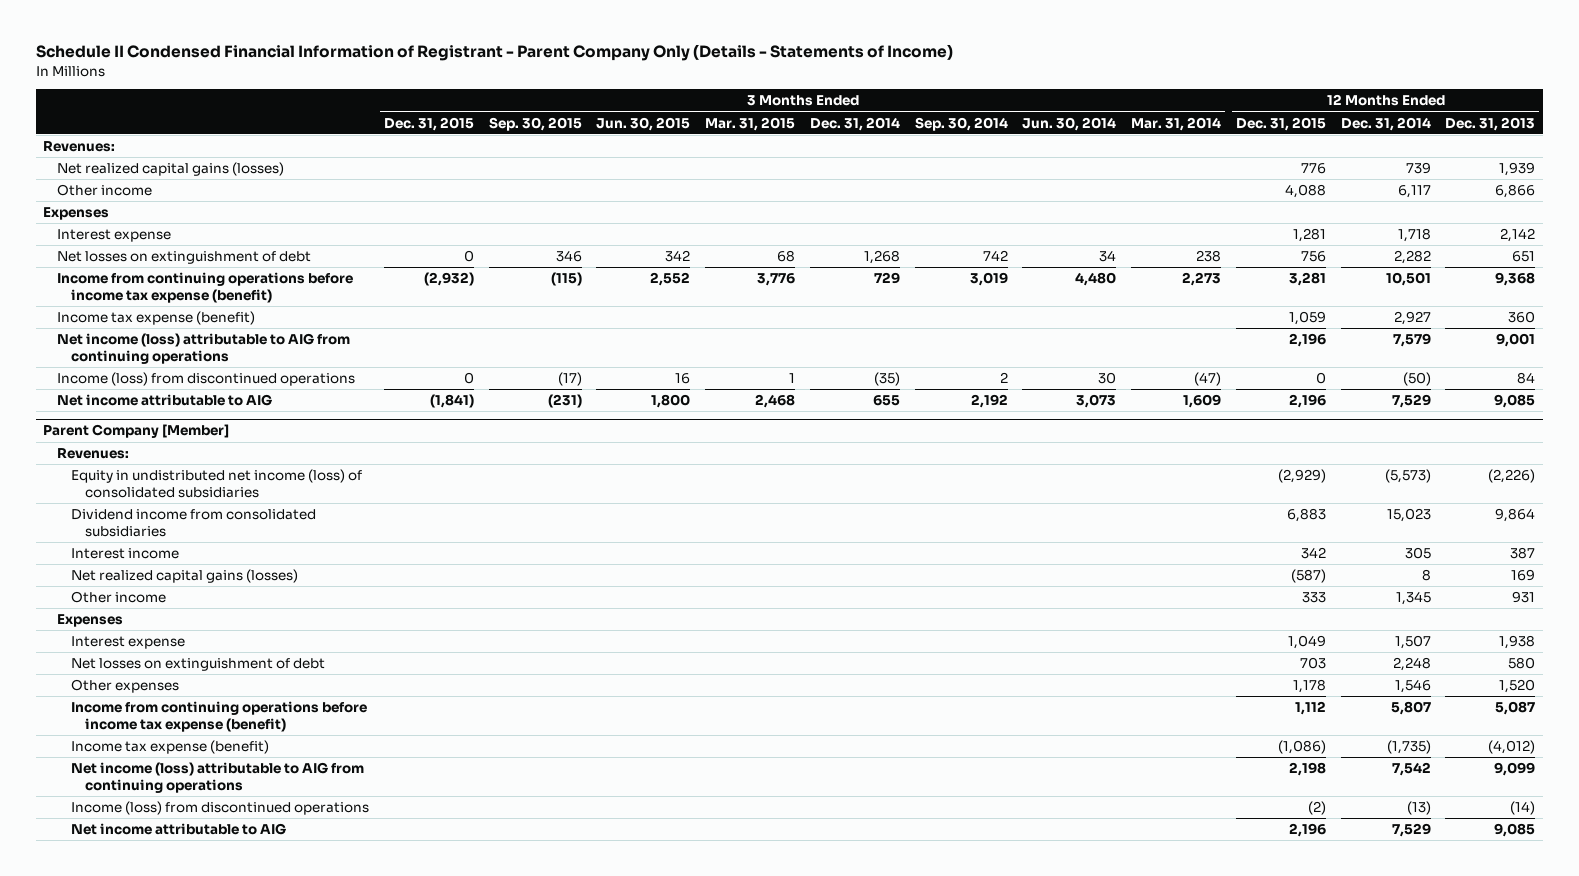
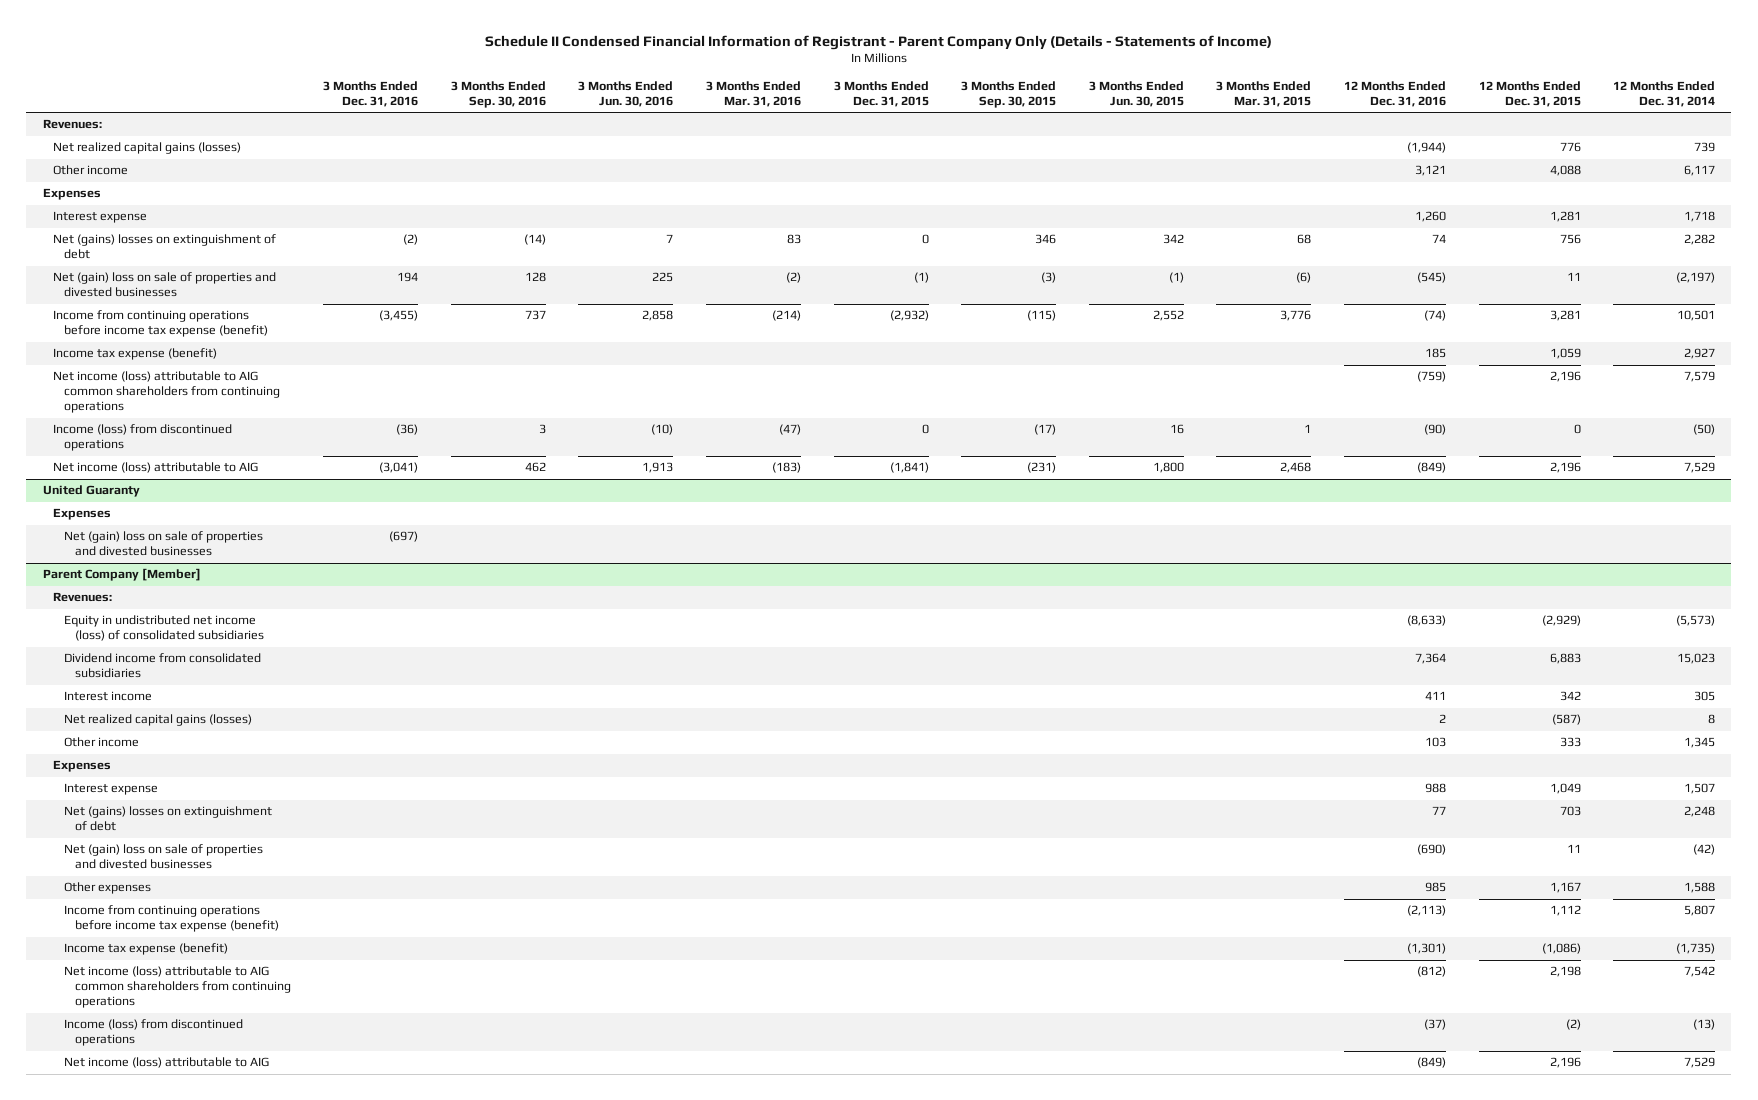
- | 3 Months Ended Dec. 31, 2015 | 3 Months Ended Sep. 30, 2015 | 3 Months Ended Jun. 30, 2015 | 3 Months Ended Mar. 31, 2015 | 3 Months Ended Dec. 31, 2014 | 3 Months Ended Sep. 30, 2014 | 3 Months Ended Jun. 30, 2014 | 3 Months Ended Mar. 31, 2014 | 12 Months Ended Dec. 31, 2015 | 12 Months Ended Dec. 31, 2014 | 12 Months Ended Dec. 31, 2013
+ | 3 Months Ended Dec. 31, 2016 | 3 Months Ended Sep. 30, 2016 | 3 Months Ended Jun. 30, 2016 | 3 Months Ended Mar. 31, 2016 | 3 Months Ended Dec. 31, 2015 | 3 Months Ended Sep. 30, 2015 | 3 Months Ended Jun. 30, 2015 | 3 Months Ended Mar. 31, 2015 | 12 Months Ended Dec. 31, 2016 | 12 Months Ended Dec. 31, 2015 | 12 Months Ended Dec. 31, 2014
- Net losses on extinguishment of debt | 0 | 346 | 342 | 68 | 1,268 | 742 | 34 | 238 | 756 | 2,282 | 651
+ Net (gains) losses on extinguishment of debt | (2) | (14) | 7 | 83 | 0 | 346 | 342 | 68 | 74 | 756 | 2,282
+ Net (gain) loss on sale of properties and divested businesses | 194 | 128 | 225 | (2) | (1) | (3) | (1) | (6) | (545) | 11 | (2,197)
- Net income (loss) attributable to AIG from continuing operations | | | | | | | | | 2,196 | 7,579 | 9,001
+ Net income (loss) attributable to AIG common shareholders from continuing operations | | | | | | | | | (759) | 2,196 | 7,579
- Net income attributable to AIG | (1,841) | (231) | 1,800 | 2,468 | 655 | 2,192 | 3,073 | 1,609 | 2,196 | 7,529 | 9,085
+ Net income (loss) attributable to AIG | (3,041) | 462 | 1,913 | (183) | (1,841) | (231) | 1,800 | 2,468 | (849) | 2,196 | 7,529
+ United Guaranty
+ Expenses
+ Net (gain) loss on sale of properties and divested businesses | (697) | | | | | | | | | |
@ Parent Company [Member]
- Net losses on extinguishment of debt | | | | | | | | | 703 | 2,248 | 580
- Other expenses | | | | | | | | | 1,178 | 1,546 | 1,520
+ Net (gains) losses on extinguishment of debt | | | | | | | | | 77 | 703 | 2,248
+ Net (gain) loss on sale of properties and divested businesses | | | | | | | | | (690) | 11 | (42)
+ Other expenses | | | | | | | | | 985 | 1,167 | 1,588
- Net income (loss) attributable to AIG from continuing operations | | | | | | | | | 2,198 | 7,542 | 9,099
+ Net income (loss) attributable to AIG common shareholders from continuing operations | | | | | | | | | (812) | 2,198 | 7,542
- Net income attributable to AIG | | | | | | | | | 2,196 | 7,529 | 9,085
+ Net income (loss) attributable to AIG | | | | | | | | | (849) | 2,196 | 7,529

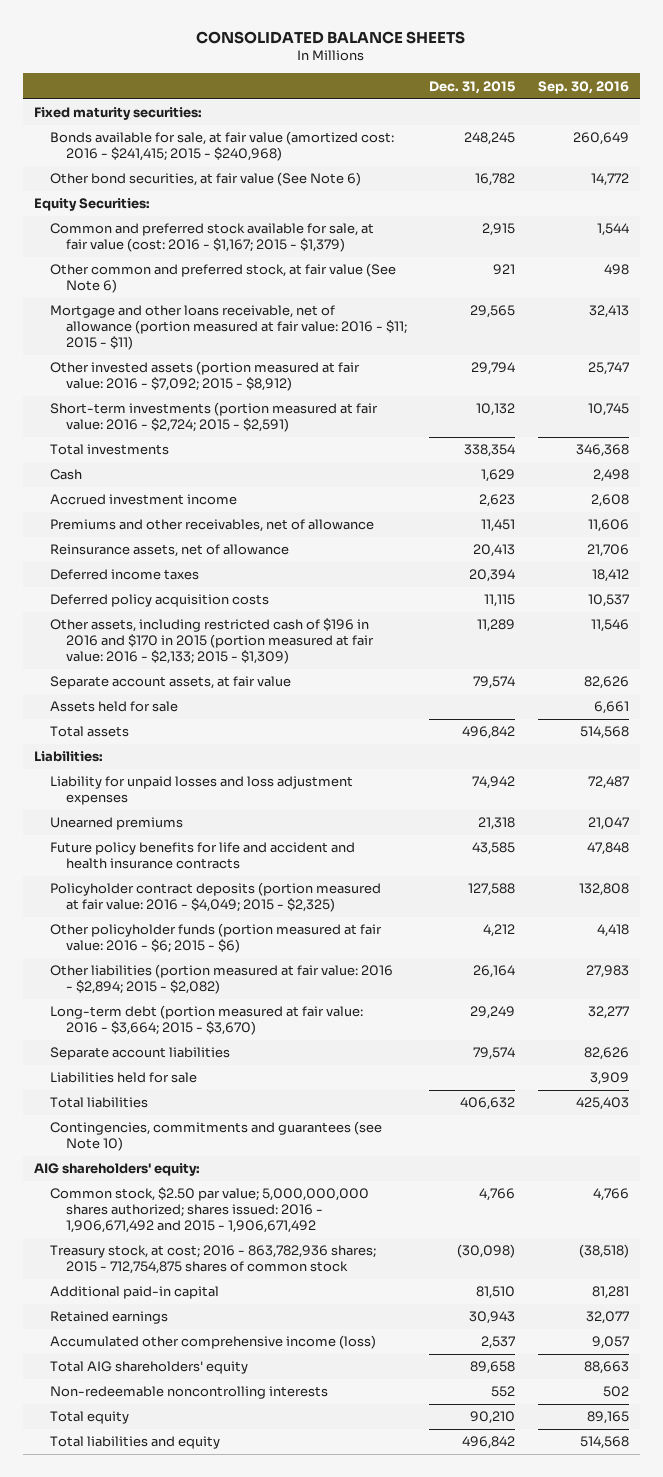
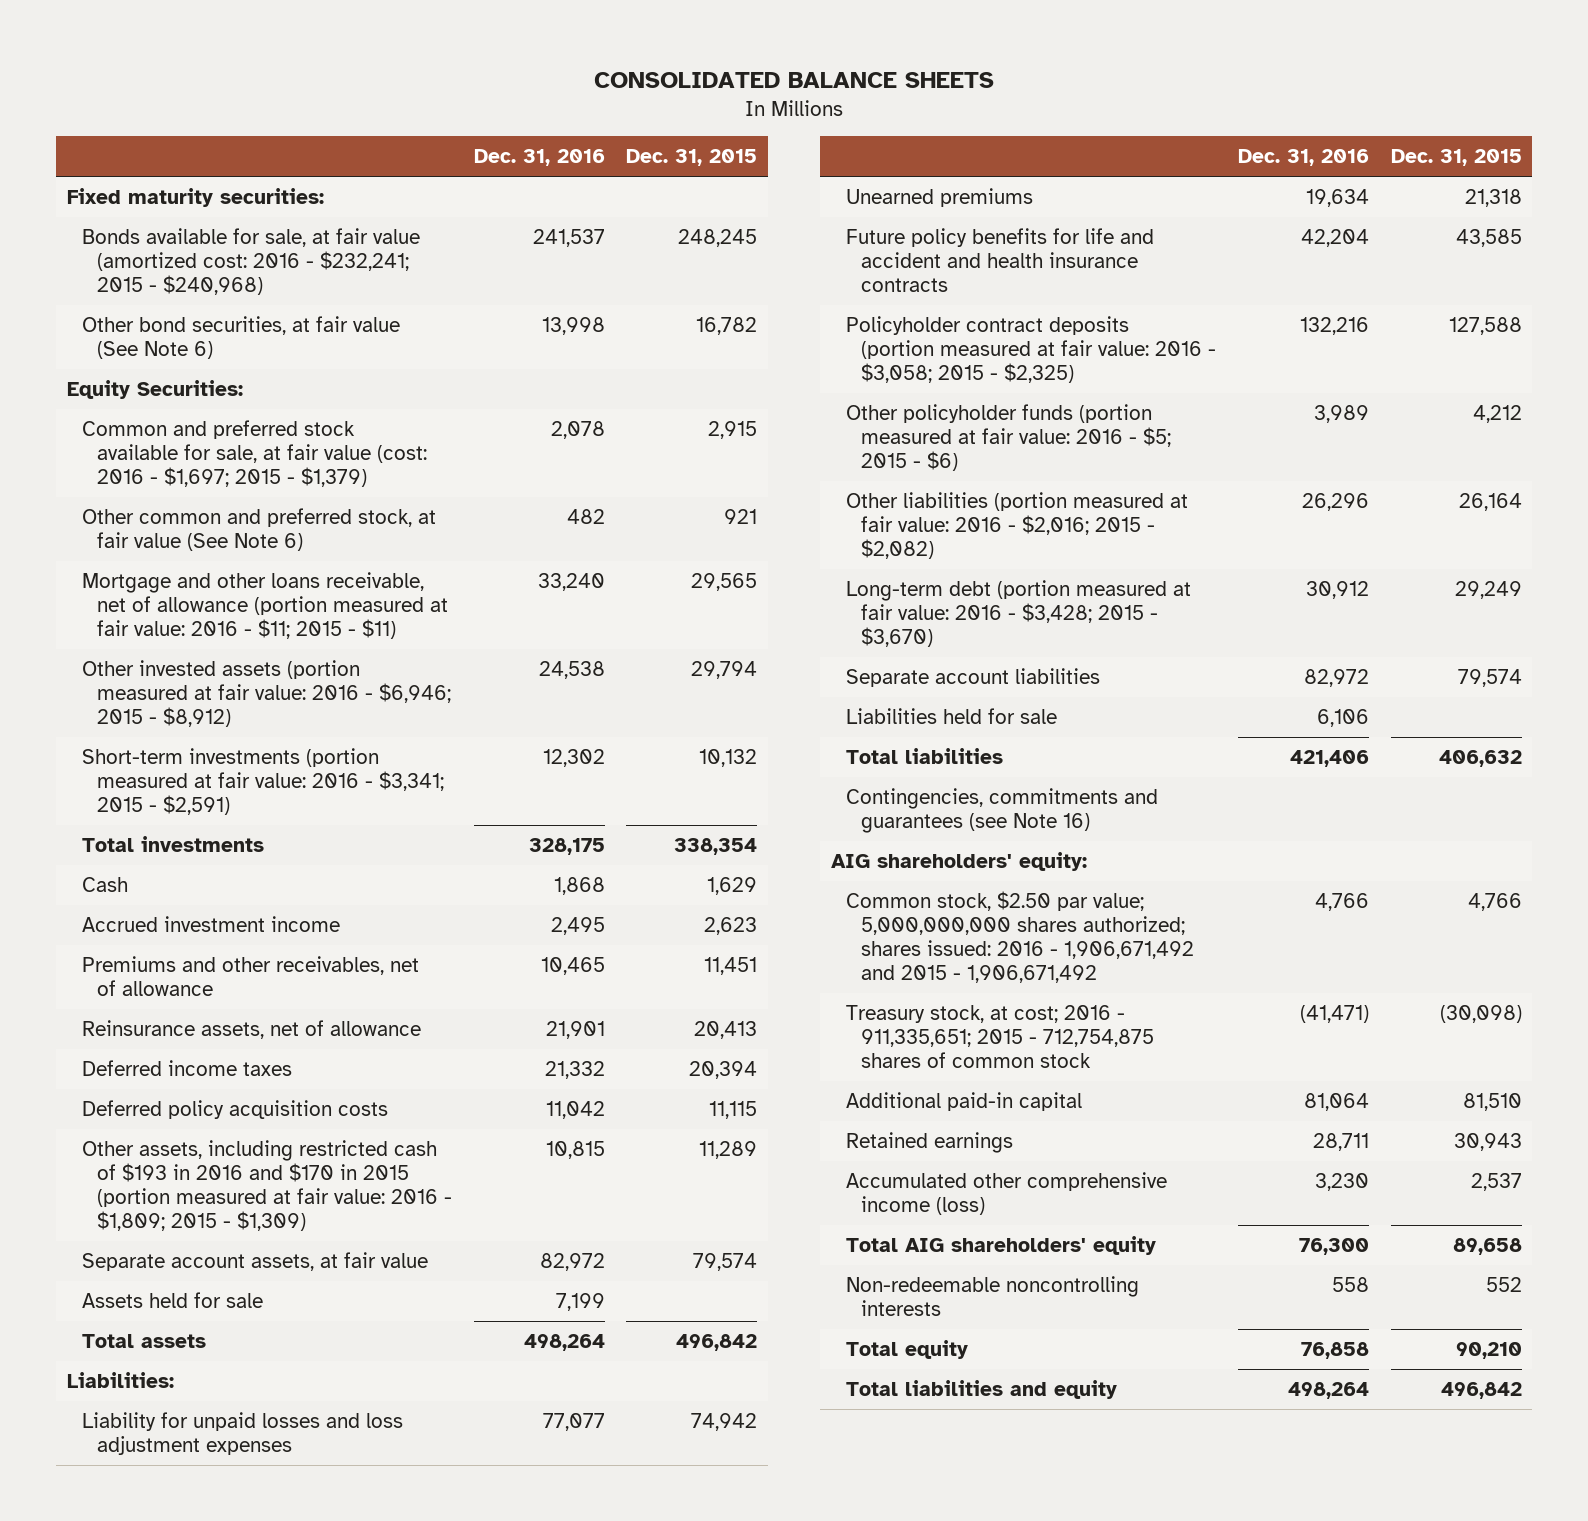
- | Dec. 31, 2015 | Sep. 30, 2016
+ | Dec. 31, 2016 | Dec. 31, 2015
- Bonds available for sale, at fair value (amortized cost: 2016 - $241,415; 2015 - $240,968) | 248,245 | 260,649
+ Bonds available for sale, at fair value (amortized cost: 2016 - $232,241; 2015 - $240,968) | 241,537 | 248,245
- Common and preferred stock available for sale, at fair value (cost: 2016 - $1,167; 2015 - $1,379) | 2,915 | 1,544
+ Common and preferred stock available for sale, at fair value (cost: 2016 - $1,697; 2015 - $1,379) | 2,078 | 2,915
- Other invested assets (portion measured at fair value: 2016 - $7,092; 2015 - $8,912) | 29,794 | 25,747
- Short-term investments (portion measured at fair value: 2016 - $2,724; 2015 - $2,591) | 10,132 | 10,745
+ Other invested assets (portion measured at fair value: 2016 - $6,946; 2015 - $8,912) | 24,538 | 29,794
+ Short-term investments (portion measured at fair value: 2016 - $3,341; 2015 - $2,591) | 12,302 | 10,132
- Other assets, including restricted cash of $196 in 2016 and $170 in 2015 (portion measured at fair value: 2016 - $2,133; 2015 - $1,309) | 11,289 | 11,546
+ Other assets, including restricted cash of $193 in 2016 and $170 in 2015 (portion measured at fair value: 2016 - $1,809; 2015 - $1,309) | 10,815 | 11,289
- Policyholder contract deposits (portion measured at fair value: 2016 - $4,049; 2015 - $2,325) | 127,588 | 132,808
- Other policyholder funds (portion measured at fair value: 2016 - $6; 2015 - $6) | 4,212 | 4,418
- Other liabilities (portion measured at fair value: 2016 - $2,894; 2015 - $2,082) | 26,164 | 27,983
- Long-term debt (portion measured at fair value: 2016 - $3,664; 2015 - $3,670) | 29,249 | 32,277
+ Policyholder contract deposits (portion measured at fair value: 2016 - $3,058; 2015 - $2,325) | 132,216 | 127,588
+ Other policyholder funds (portion measured at fair value: 2016 - $5; 2015 - $6) | 3,989 | 4,212
+ Other liabilities (portion measured at fair value: 2016 - $2,016; 2015 - $2,082) | 26,296 | 26,164
+ Long-term debt (portion measured at fair value: 2016 - $3,428; 2015 - $3,670) | 30,912 | 29,249
- Contingencies, commitments and guarantees (see Note 10)
+ Contingencies, commitments and guarantees (see Note 16)
- Treasury stock, at cost; 2016 - 863,782,936 shares; 2015 - 712,754,875 shares of common stock | (30,098) | (38,518)
+ Treasury stock, at cost; 2016 - 911,335,651; 2015 - 712,754,875 shares of common stock | (41,471) | (30,098)

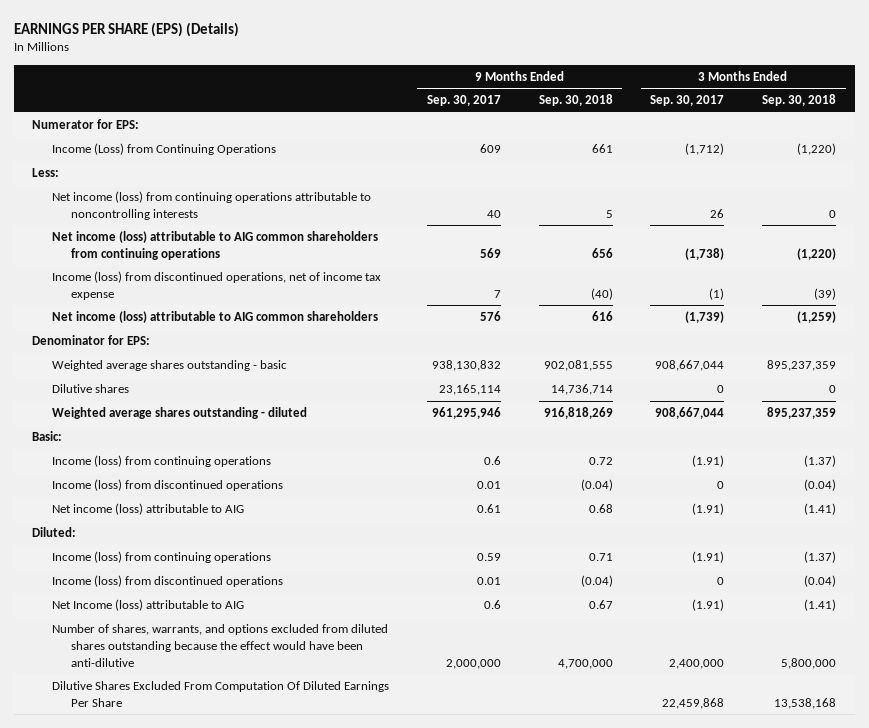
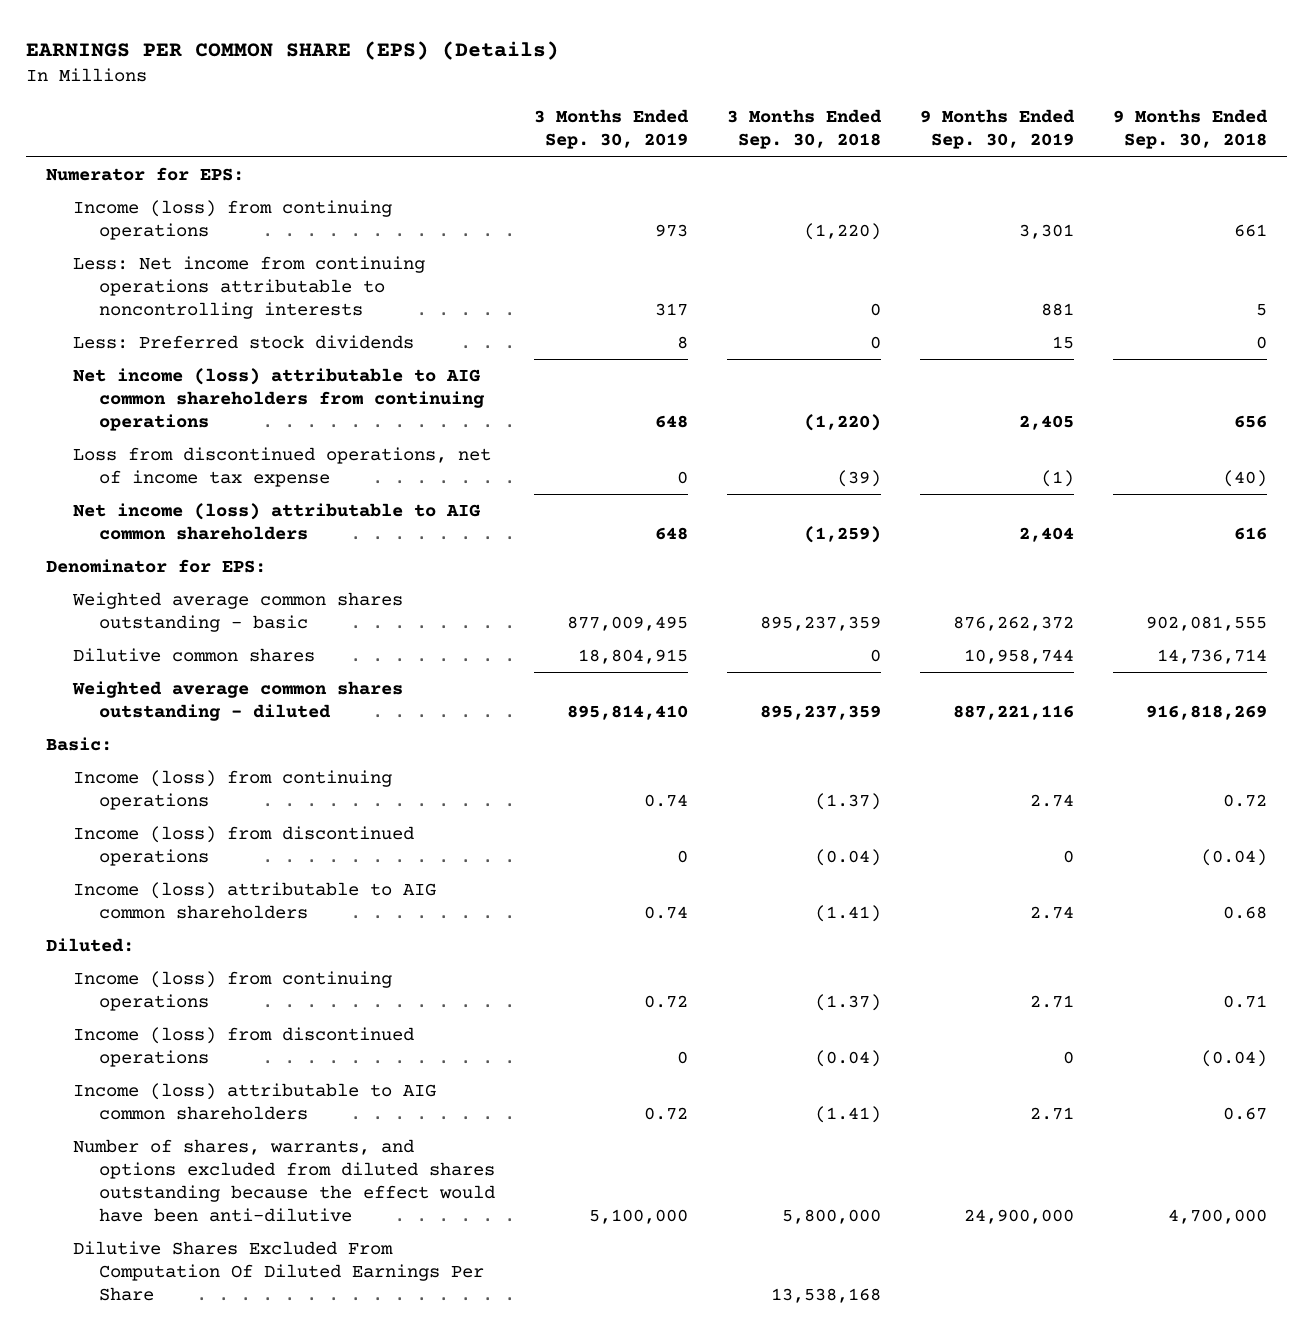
- EARNINGS PER SHARE (EPS) (Details)
+ EARNINGS PER COMMON SHARE (EPS) (Details)
- | 9 Months Ended Sep. 30, 2017 | 9 Months Ended Sep. 30, 2018 | 3 Months Ended Sep. 30, 2017 | 3 Months Ended Sep. 30, 2018
+ | 3 Months Ended Sep. 30, 2019 | 3 Months Ended Sep. 30, 2018 | 9 Months Ended Sep. 30, 2019 | 9 Months Ended Sep. 30, 2018
- Income (Loss) from Continuing Operations | 609 | 661 | (1,712) | (1,220)
- Less:
- Net income (loss) from continuing operations attributable to noncontrolling interests | 40 | 5 | 26 | 0
+ Income (loss) from continuing operations | 973 | (1,220) | 3,301 | 661
+ Less: Net income from continuing operations attributable to noncontrolling interests | 317 | 0 | 881 | 5
+ Less: Preferred stock dividends | 8 | 0 | 15 | 0
- Income (loss) from discontinued operations, net of income tax expense | 7 | (40) | (1) | (39)
+ Loss from discontinued operations, net of income tax expense | 0 | (39) | (1) | (40)
- Weighted average shares outstanding - basic | 938,130,832 | 902,081,555 | 908,667,044 | 895,237,359
- Dilutive shares | 23,165,114 | 14,736,714 | 0 | 0
- Weighted average shares outstanding - diluted | 961,295,946 | 916,818,269 | 908,667,044 | 895,237,359
+ Weighted average common shares outstanding - basic | 877,009,495 | 895,237,359 | 876,262,372 | 902,081,555
+ Dilutive common shares | 18,804,915 | 0 | 10,958,744 | 14,736,714
+ Weighted average common shares outstanding - diluted | 895,814,410 | 895,237,359 | 887,221,116 | 916,818,269
- Net income (loss) attributable to AIG | 0.61 | 0.68 | (1.91) | (1.41)
+ Income (loss) attributable to AIG common shareholders | 0.74 | (1.41) | 2.74 | 0.68
- Net Income (loss) attributable to AIG | 0.6 | 0.67 | (1.91) | (1.41)
+ Income (loss) attributable to AIG common shareholders | 0.72 | (1.41) | 2.71 | 0.67

